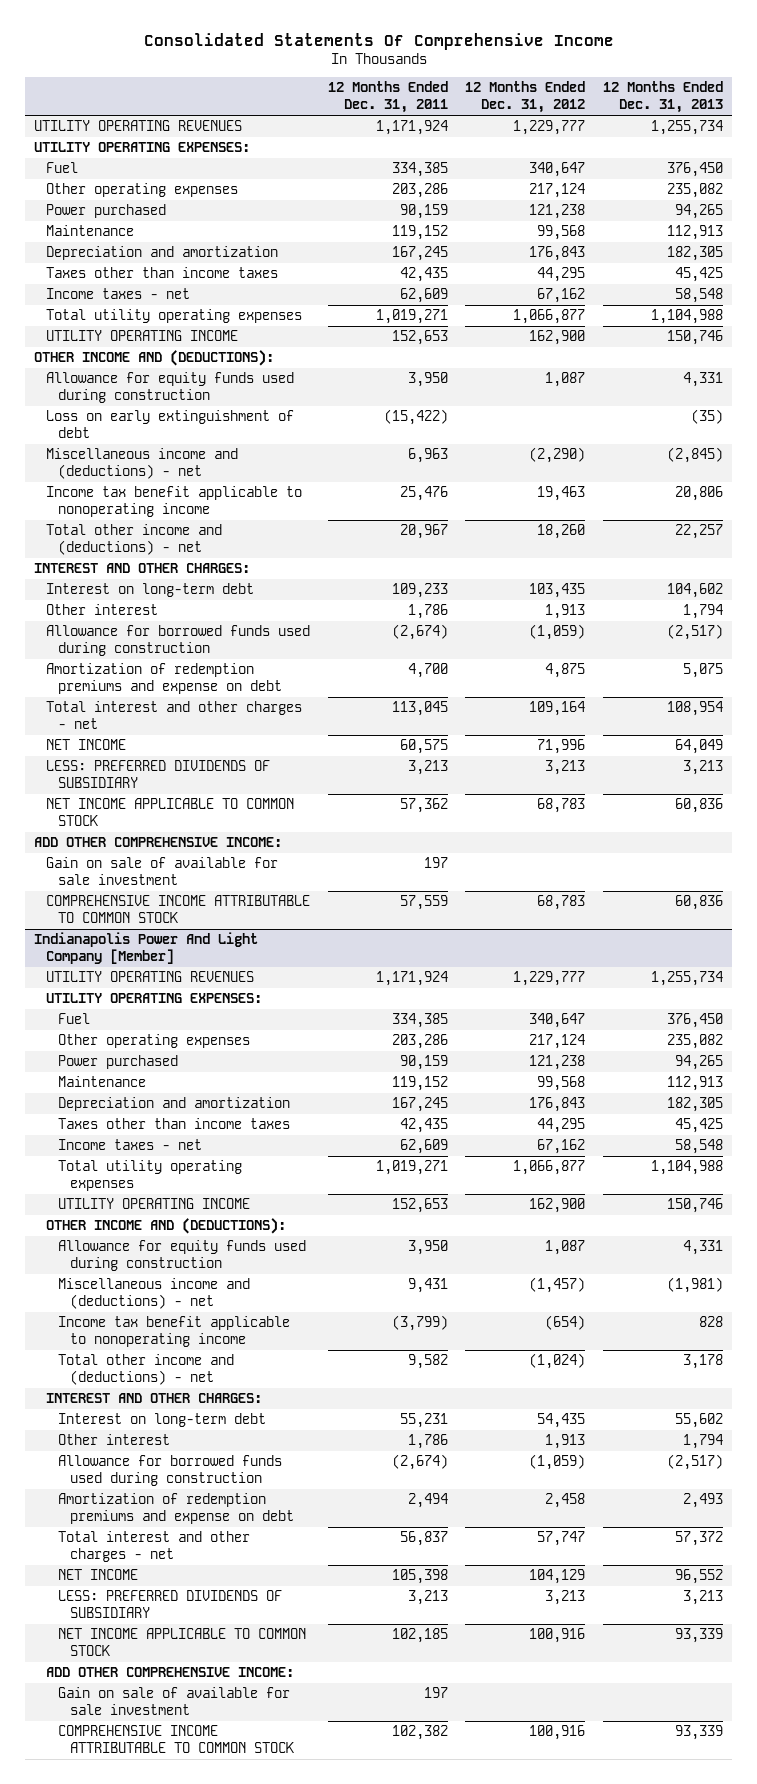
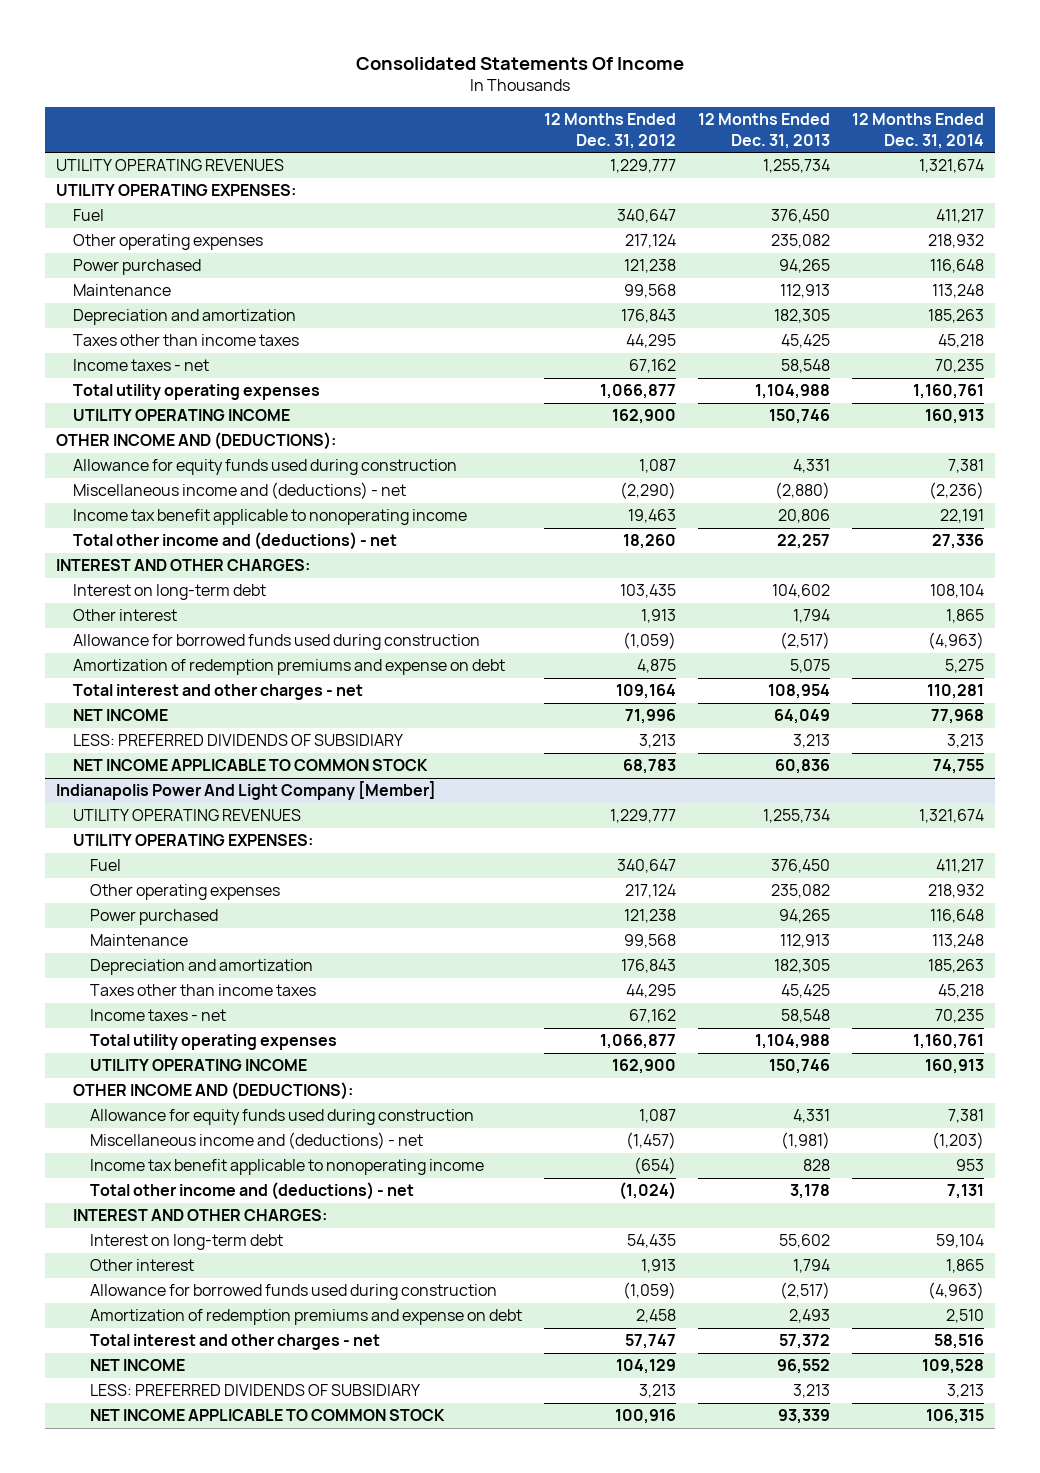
- Consolidated Statements Of Comprehensive Income
+ Consolidated Statements Of Income
- | 12 Months Ended Dec. 31, 2011 | 12 Months Ended Dec. 31, 2012 | 12 Months Ended Dec. 31, 2013
+ | 12 Months Ended Dec. 31, 2012 | 12 Months Ended Dec. 31, 2013 | 12 Months Ended Dec. 31, 2014
- Loss on early extinguishment of debt | (15,422) | | (35)
- Miscellaneous income and (deductions) - net | 6,963 | (2,290) | (2,845)
+ Miscellaneous income and (deductions) - net | (2,290) | (2,880) | (2,236)
- ADD OTHER COMPREHENSIVE INCOME:
- Gain on sale of available for sale investment | 197 | |
- COMPREHENSIVE INCOME ATTRIBUTABLE TO COMMON STOCK | 57,559 | 68,783 | 60,836
@ Indianapolis Power And Light Company [Member]
- ADD OTHER COMPREHENSIVE INCOME:
- Gain on sale of available for sale investment | 197 | |
- COMPREHENSIVE INCOME ATTRIBUTABLE TO COMMON STOCK | 102,382 | 100,916 | 93,339

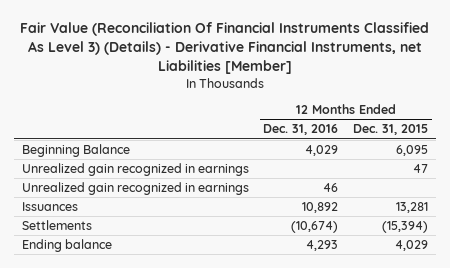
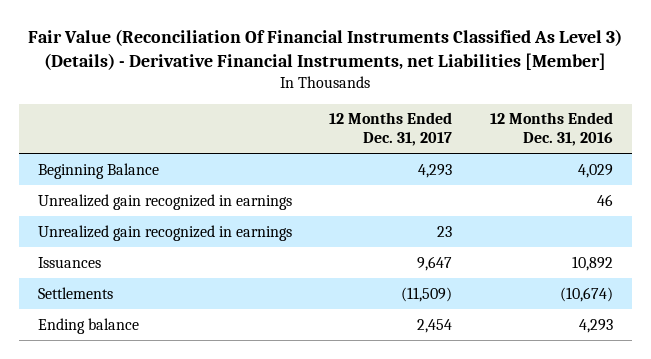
- | 12 Months Ended Dec. 31, 2016 | 12 Months Ended Dec. 31, 2015
+ | 12 Months Ended Dec. 31, 2017 | 12 Months Ended Dec. 31, 2016
moved down: Unrealized gain recognized in earnings | 23 |

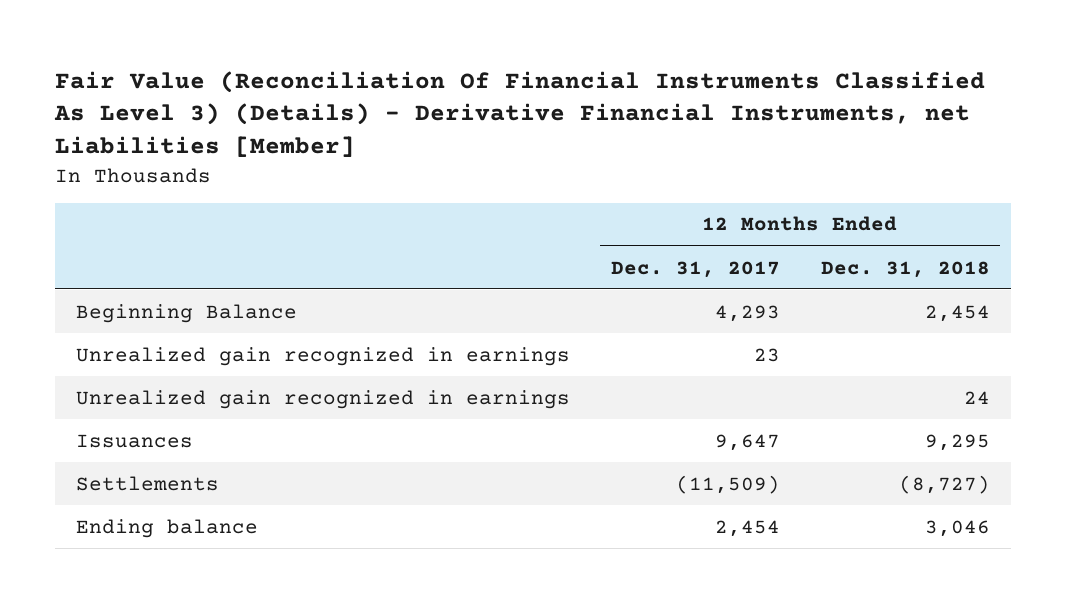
- | 12 Months Ended Dec. 31, 2017 | 12 Months Ended Dec. 31, 2016
+ | 12 Months Ended Dec. 31, 2017 | 12 Months Ended Dec. 31, 2018
moved down: Unrealized gain recognized in earnings | | 24

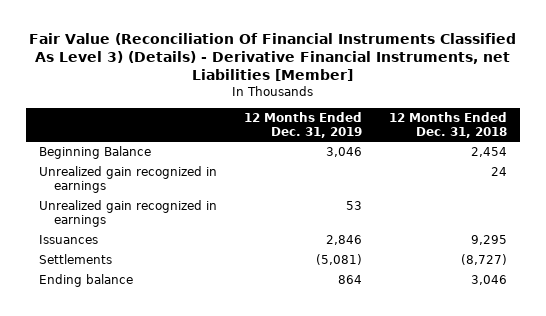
- | 12 Months Ended Dec. 31, 2017 | 12 Months Ended Dec. 31, 2018
+ | 12 Months Ended Dec. 31, 2019 | 12 Months Ended Dec. 31, 2018
moved down: Unrealized gain recognized in earnings | 53 |

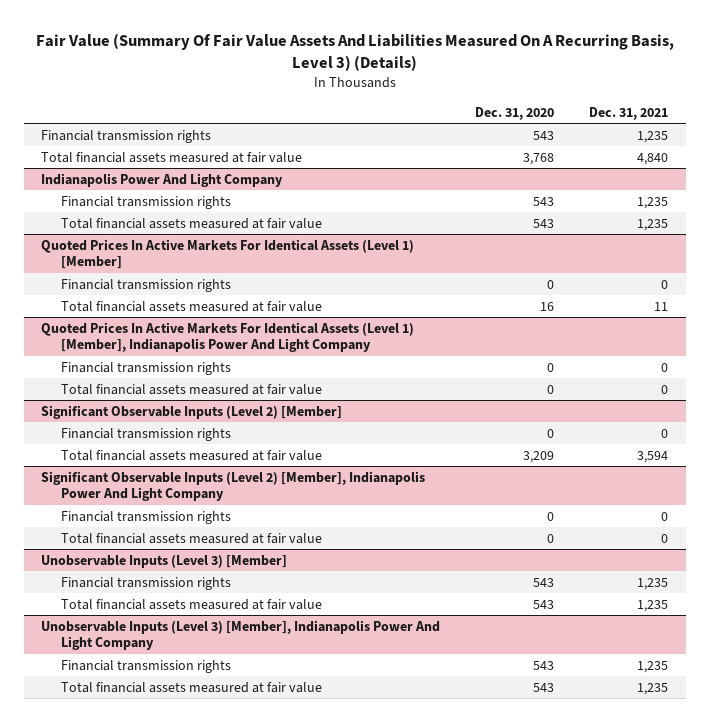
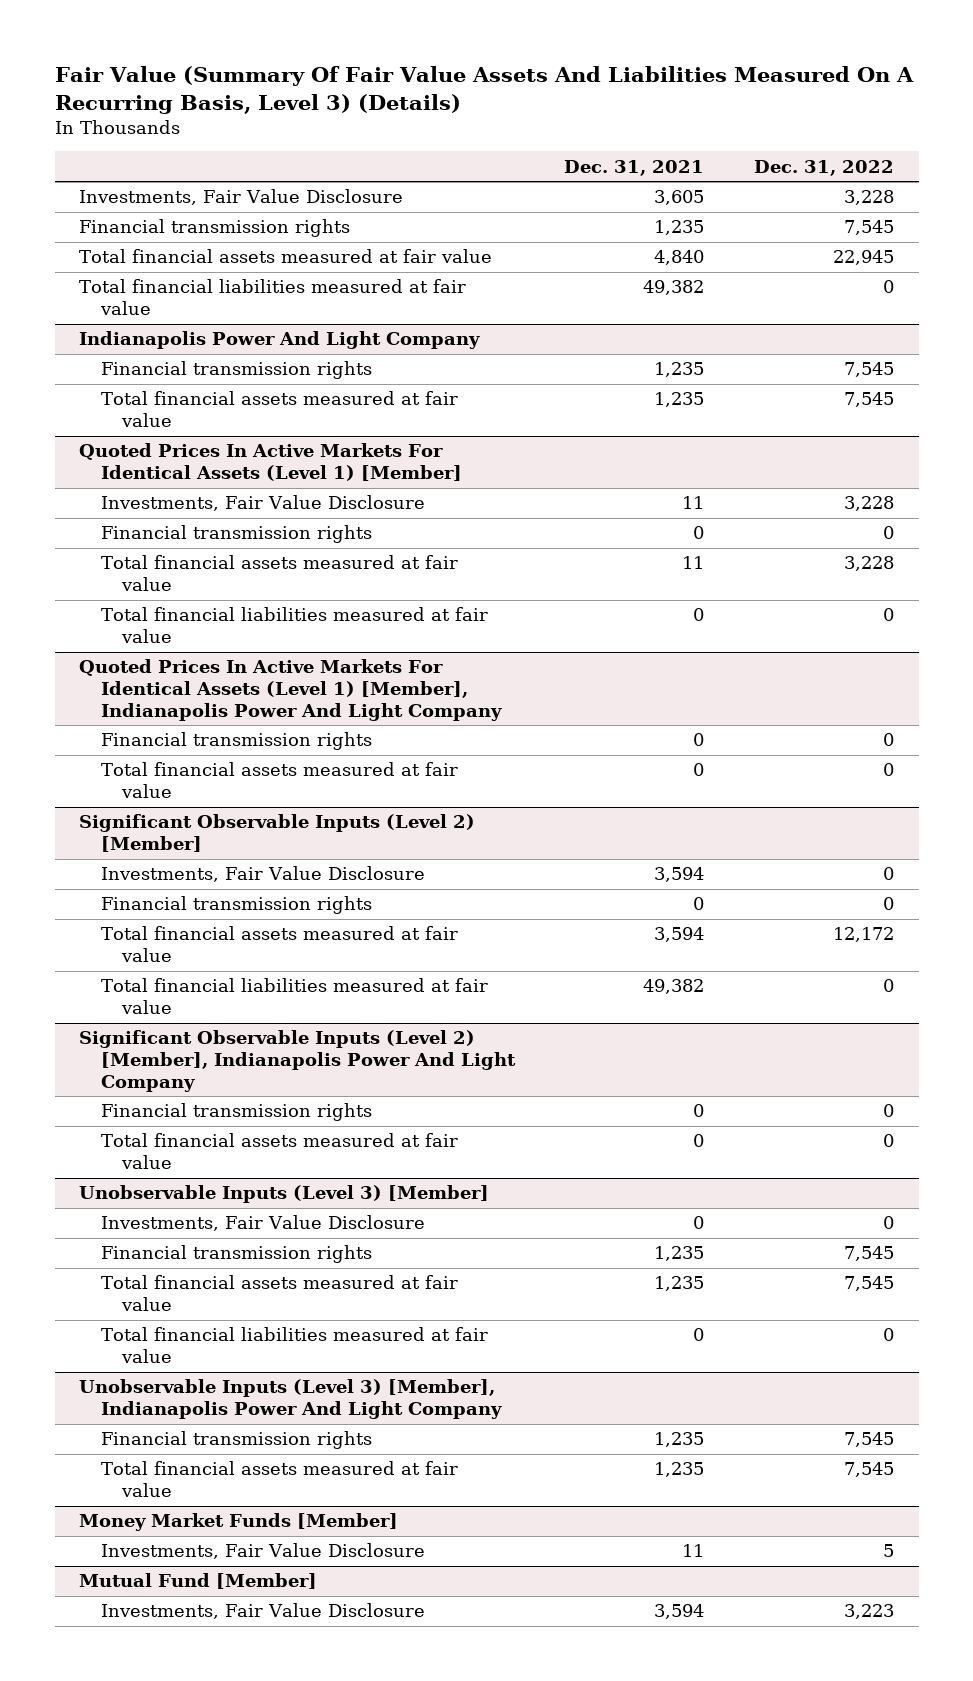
- | Dec. 31, 2020 | Dec. 31, 2021
+ | Dec. 31, 2021 | Dec. 31, 2022
+ Investments, Fair Value Disclosure | 3,605 | 3,228
+ Total financial liabilities measured at fair value | 49,382 | 0
@ Quoted Prices In Active Markets For Identical Assets (Level 1) [Member]
+ Investments, Fair Value Disclosure | 11 | 3,228
+ Total financial liabilities measured at fair value | 0 | 0
@ Significant Observable Inputs (Level 2) [Member]
+ Investments, Fair Value Disclosure | 3,594 | 0
+ Total financial liabilities measured at fair value | 49,382 | 0
@ Unobservable Inputs (Level 3) [Member]
+ Investments, Fair Value Disclosure | 0 | 0
+ Total financial liabilities measured at fair value | 0 | 0
+ Money Market Funds [Member]
+ Investments, Fair Value Disclosure | 11 | 5
+ Mutual Fund [Member]
+ Investments, Fair Value Disclosure | 3,594 | 3,223

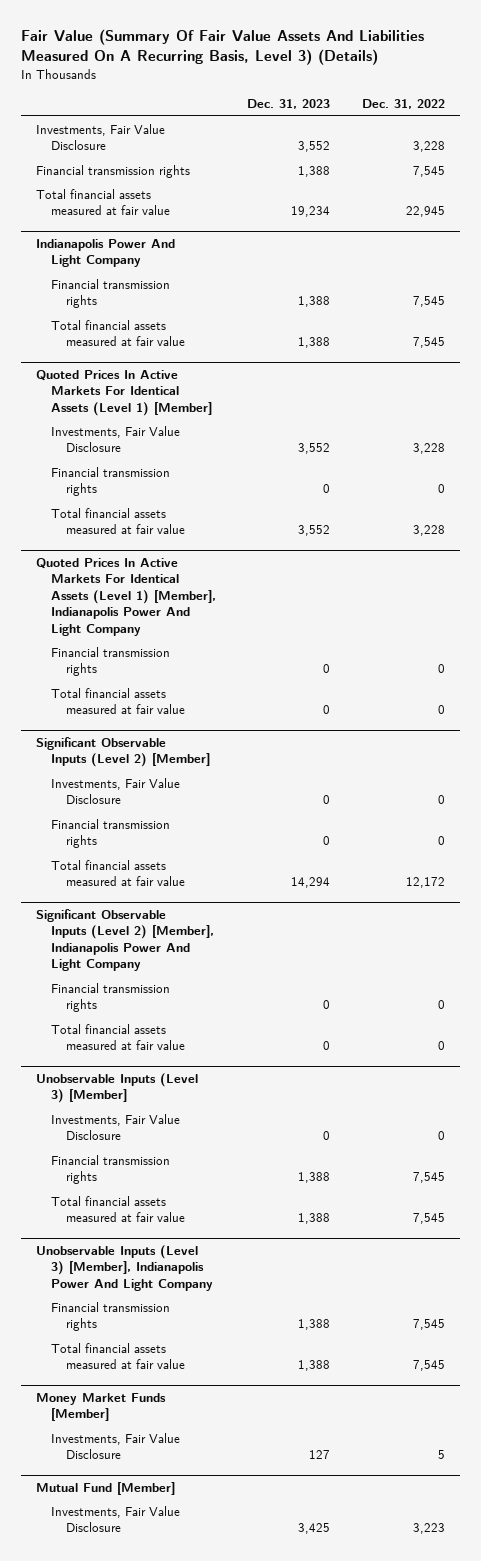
- | Dec. 31, 2021 | Dec. 31, 2022
+ | Dec. 31, 2023 | Dec. 31, 2022
- Total financial liabilities measured at fair value | 49,382 | 0
@ Quoted Prices In Active Markets For Identical Assets (Level 1) [Member]
- Total financial liabilities measured at fair value | 0 | 0
@ Significant Observable Inputs (Level 2) [Member]
- Total financial liabilities measured at fair value | 49,382 | 0
@ Unobservable Inputs (Level 3) [Member]
- Total financial liabilities measured at fair value | 0 | 0

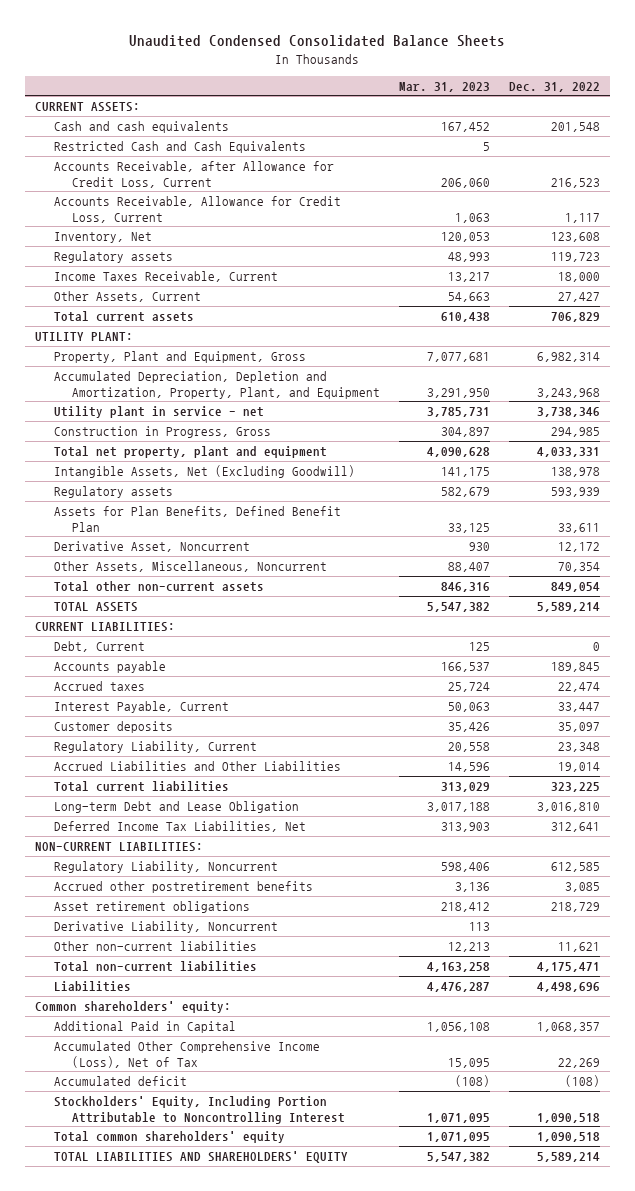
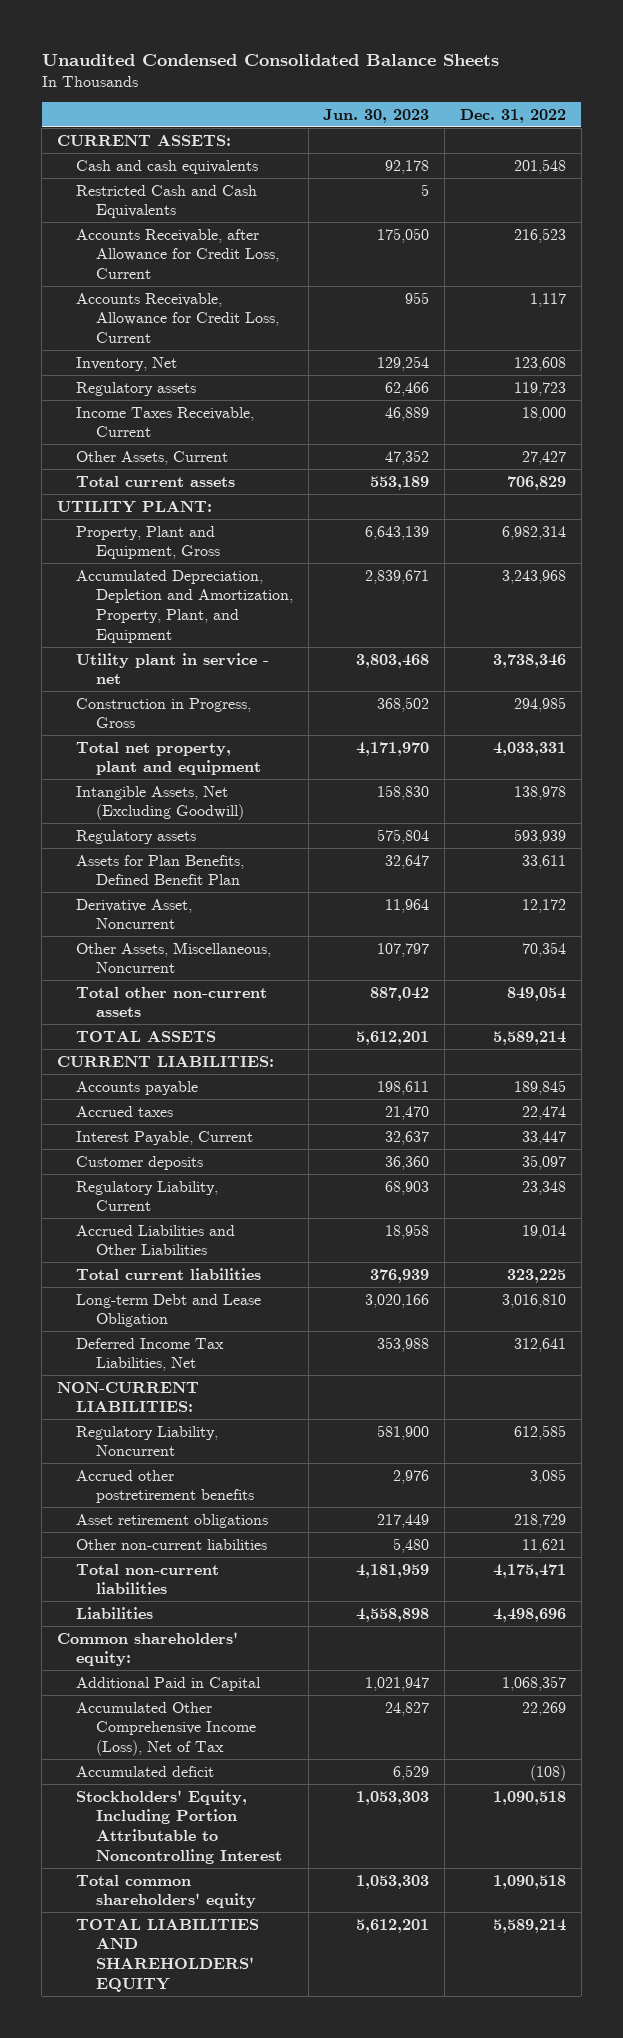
- | Mar. 31, 2023 | Dec. 31, 2022
+ | Jun. 30, 2023 | Dec. 31, 2022
- Debt, Current | 125 | 0
- Derivative Liability, Noncurrent | 113 |

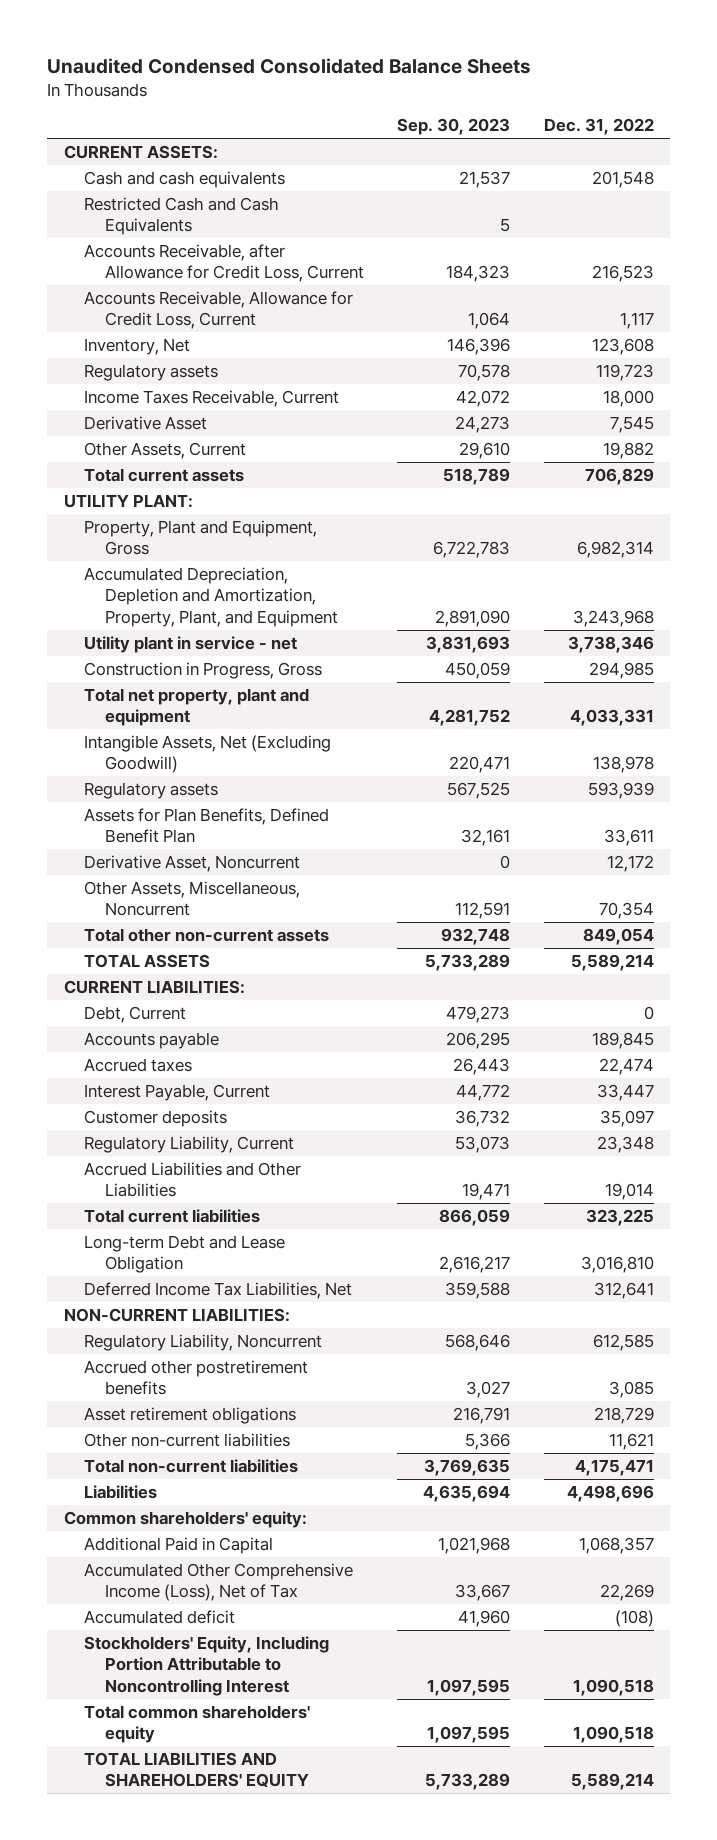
- | Jun. 30, 2023 | Dec. 31, 2022
+ | Sep. 30, 2023 | Dec. 31, 2022
- Other Assets, Current | 47,352 | 27,427
+ Derivative Asset | 24,273 | 7,545
+ Other Assets, Current | 29,610 | 19,882
+ Debt, Current | 479,273 | 0

